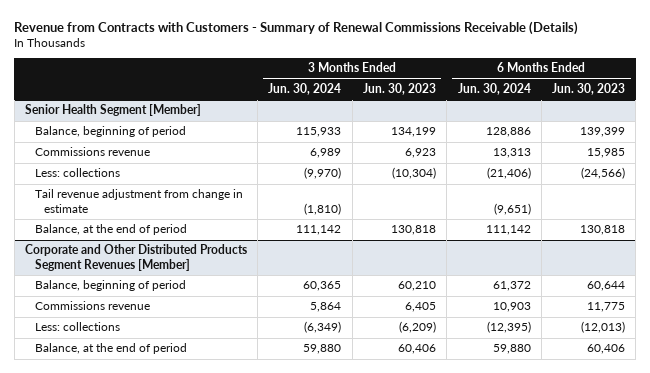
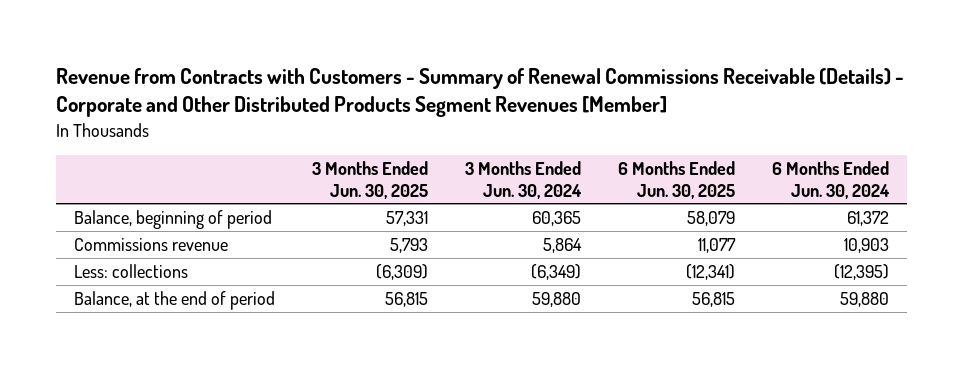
- Revenue from Contracts with Customers - Summary of Renewal Commissions Receivable (Details)
+ Revenue from Contracts with Customers - Summary of Renewal Commissions Receivable (Details) - Corporate and Other Distributed Products Segment Revenues [Member]
- | 3 Months Ended Jun. 30, 2024 | 3 Months Ended Jun. 30, 2023 | 6 Months Ended Jun. 30, 2024 | 6 Months Ended Jun. 30, 2023
+ | 3 Months Ended Jun. 30, 2025 | 3 Months Ended Jun. 30, 2024 | 6 Months Ended Jun. 30, 2025 | 6 Months Ended Jun. 30, 2024
- Senior Health Segment [Member]
- Balance, beginning of period | 115,933 | 134,199 | 128,886 | 139,399
- Commissions revenue | 6,989 | 6,923 | 13,313 | 15,985
- Less: collections | (9,970) | (10,304) | (21,406) | (24,566)
- Tail revenue adjustment from change in estimate | (1,810) | | (9,651) |
- Balance, at the end of period | 111,142 | 130,818 | 111,142 | 130,818
- Corporate and Other Distributed Products Segment Revenues [Member]

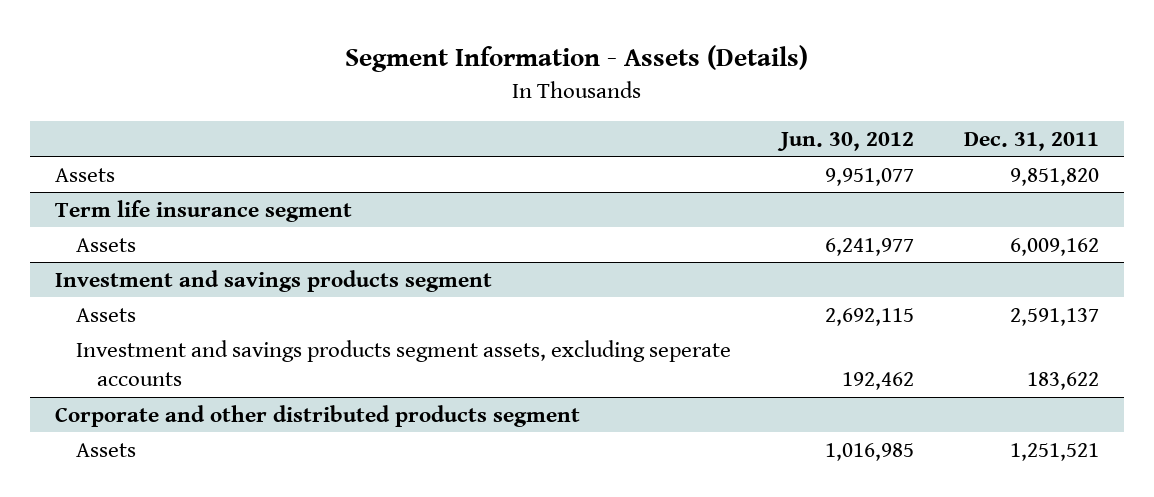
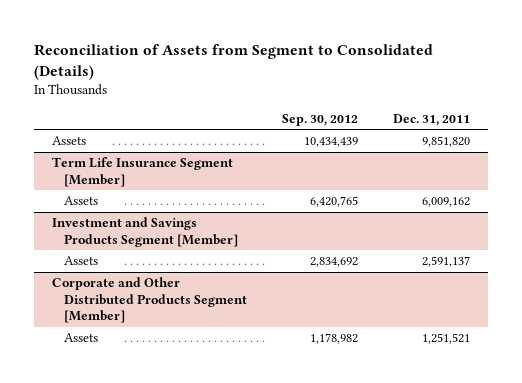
- Segment Information - Assets (Details)
+ Reconciliation of Assets from Segment to Consolidated (Details)
- | Jun. 30, 2012 | Dec. 31, 2011
+ | Sep. 30, 2012 | Dec. 31, 2011
- Term life insurance segment
+ Term Life Insurance Segment [Member]
- Investment and savings products segment
+ Investment and Savings Products Segment [Member]
- Investment and savings products segment assets, excluding seperate accounts | 192,462 | 183,622
- Corporate and other distributed products segment
+ Corporate and Other Distributed Products Segment [Member]

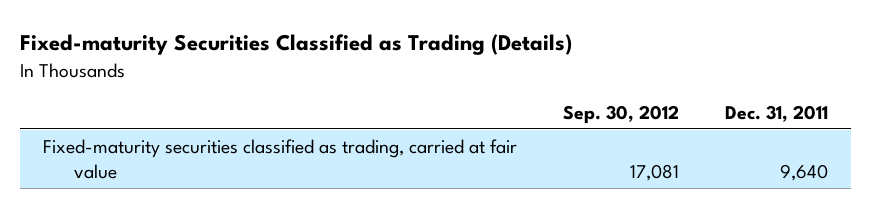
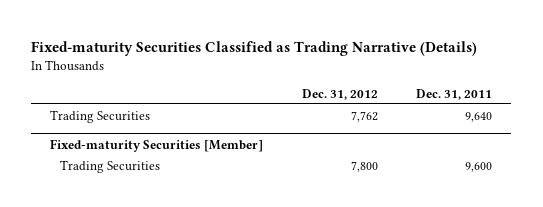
- Fixed-maturity Securities Classified as Trading (Details)
+ Fixed-maturity Securities Classified as Trading Narrative (Details)
- | Sep. 30, 2012 | Dec. 31, 2011
+ | Dec. 31, 2012 | Dec. 31, 2011
- Fixed-maturity securities classified as trading, carried at fair value | 17,081 | 9,640
+ Trading Securities | 7,762 | 9,640
+ Fixed-maturity Securities [Member]
+ Trading Securities | 7,800 | 9,600

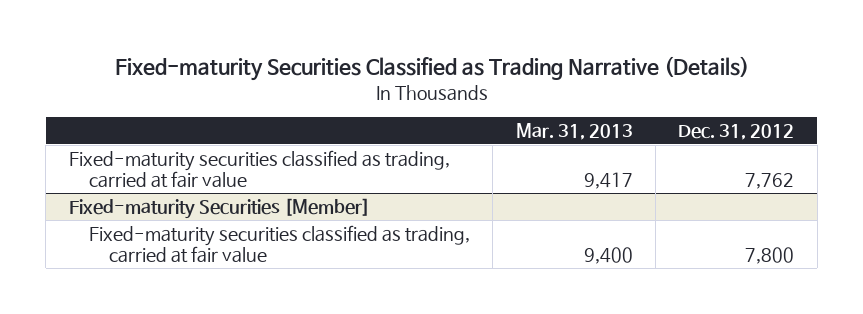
- | Dec. 31, 2012 | Dec. 31, 2011
+ | Mar. 31, 2013 | Dec. 31, 2012
- Trading Securities | 7,762 | 9,640
+ Fixed-maturity securities classified as trading, carried at fair value | 9,417 | 7,762
@ Fixed-maturity Securities [Member]
- Trading Securities | 7,800 | 9,600
+ Fixed-maturity securities classified as trading, carried at fair value | 9,400 | 7,800

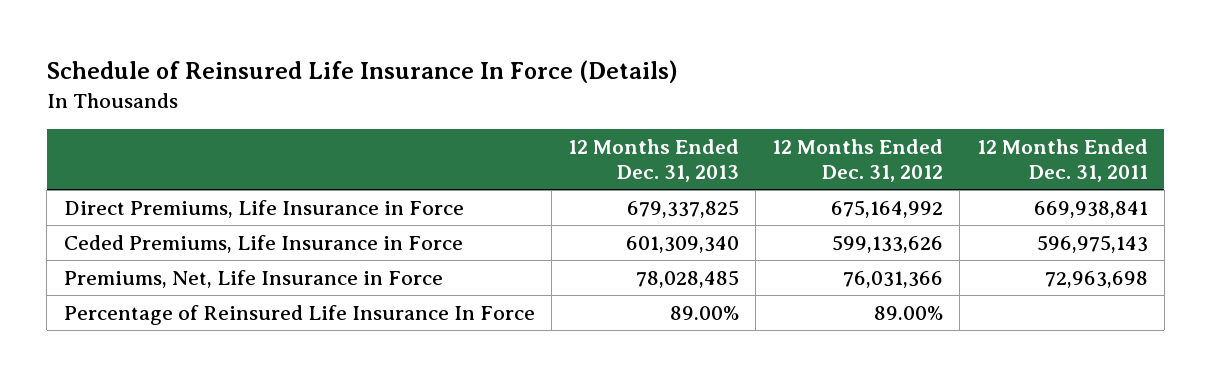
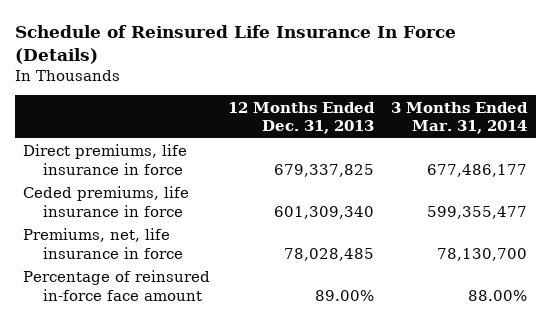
- | 12 Months Ended Dec. 31, 2013 | 12 Months Ended Dec. 31, 2012 | 12 Months Ended Dec. 31, 2011
+ | 12 Months Ended Dec. 31, 2013 | 3 Months Ended Mar. 31, 2014
- Direct Premiums, Life Insurance in Force | 679,337,825 | 675,164,992 | 669,938,841
- Ceded Premiums, Life Insurance in Force | 601,309,340 | 599,133,626 | 596,975,143
- Premiums, Net, Life Insurance in Force | 78,028,485 | 76,031,366 | 72,963,698
- Percentage of Reinsured Life Insurance In Force | 89.00% | 89.00% |
+ Direct premiums, life insurance in force | 679,337,825 | 677,486,177
+ Ceded premiums, life insurance in force | 601,309,340 | 599,355,477
+ Premiums, net, life insurance in force | 78,028,485 | 78,130,700
+ Percentage of reinsured in-force face amount | 89.00% | 88.00%

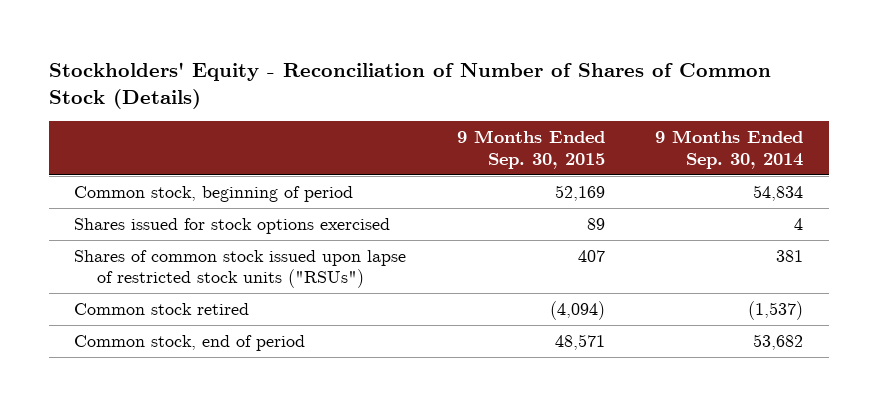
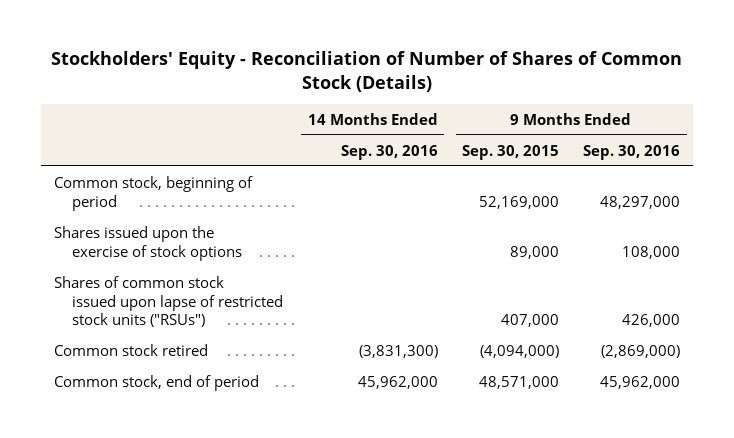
- | 9 Months Ended Sep. 30, 2015 | 9 Months Ended Sep. 30, 2014
+ | 14 Months Ended Sep. 30, 2016 | 9 Months Ended Sep. 30, 2015 | 9 Months Ended Sep. 30, 2016
- Common stock, beginning of period | 52,169 | 54,834
- Shares issued for stock options exercised | 89 | 4
- Shares of common stock issued upon lapse of restricted stock units ("RSUs") | 407 | 381
- Common stock retired | (4,094) | (1,537)
- Common stock, end of period | 48,571 | 53,682
+ Common stock, beginning of period | | 52,169,000 | 48,297,000
+ Shares issued upon the exercise of stock options | | 89,000 | 108,000
+ Shares of common stock issued upon lapse of restricted stock units ("RSUs") | | 407,000 | 426,000
+ Common stock retired | (3,831,300) | (4,094,000) | (2,869,000)
+ Common stock, end of period | 45,962,000 | 48,571,000 | 45,962,000

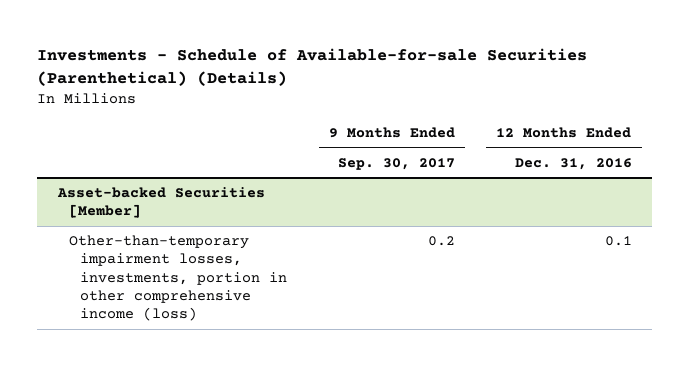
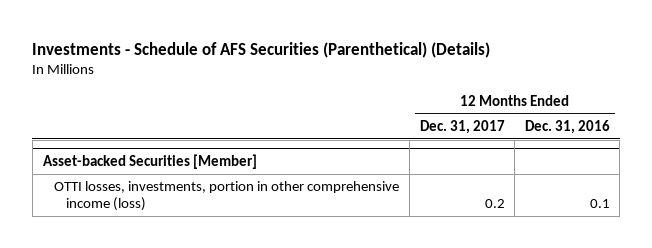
- Investments - Schedule of Available-for-sale Securities (Parenthetical) (Details)
+ Investments - Schedule of AFS Securities (Parenthetical) (Details)
- | 9 Months Ended Sep. 30, 2017 | 12 Months Ended Dec. 31, 2016
+ | 12 Months Ended Dec. 31, 2017 | 12 Months Ended Dec. 31, 2016
@ Asset-backed Securities [Member]
- Other-than-temporary impairment losses, investments, portion in other comprehensive income (loss) | 0.2 | 0.1
+ OTTI losses, investments, portion in other comprehensive income (loss) | 0.2 | 0.1

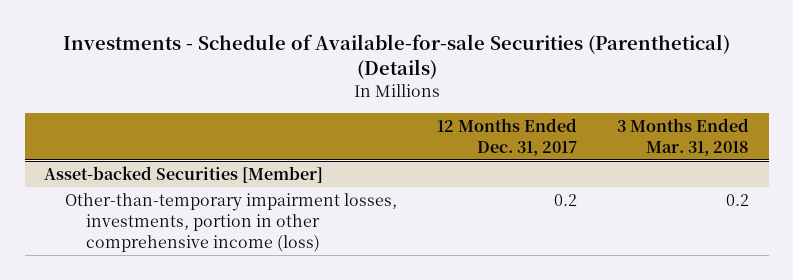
- Investments - Schedule of AFS Securities (Parenthetical) (Details)
+ Investments - Schedule of Available-for-sale Securities (Parenthetical) (Details)
- | 12 Months Ended Dec. 31, 2017 | 12 Months Ended Dec. 31, 2016
+ | 12 Months Ended Dec. 31, 2017 | 3 Months Ended Mar. 31, 2018
@ Asset-backed Securities [Member]
- OTTI losses, investments, portion in other comprehensive income (loss) | 0.2 | 0.1
+ Other-than-temporary impairment losses, investments, portion in other comprehensive income (loss) | 0.2 | 0.2

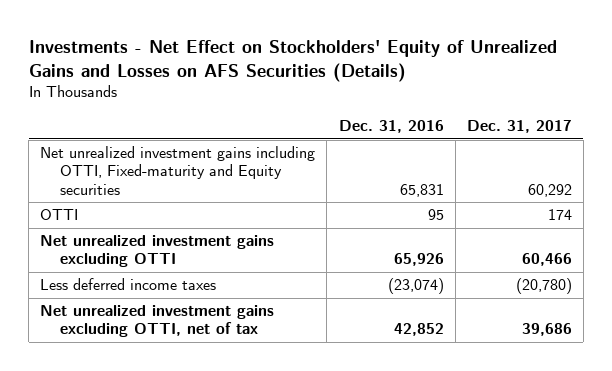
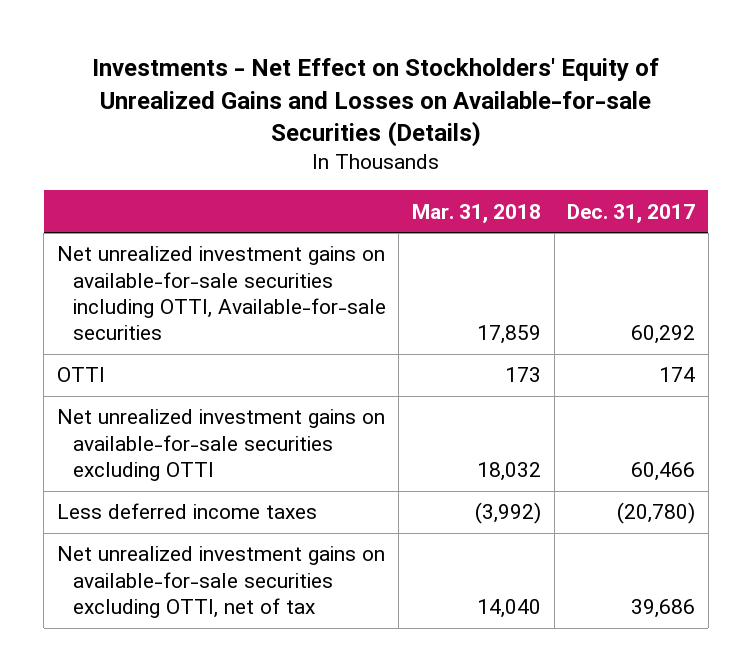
- Investments - Net Effect on Stockholders' Equity of Unrealized Gains and Losses on AFS Securities (Details)
+ Investments - Net Effect on Stockholders' Equity of Unrealized Gains and Losses on Available-for-sale Securities (Details)
- | Dec. 31, 2016 | Dec. 31, 2017
+ | Mar. 31, 2018 | Dec. 31, 2017
- Net unrealized investment gains including OTTI, Fixed-maturity and Equity securities | 65,831 | 60,292
+ Net unrealized investment gains on available-for-sale securities including OTTI, Available-for-sale securities | 17,859 | 60,292
- Net unrealized investment gains excluding OTTI | 65,926 | 60,466
+ Net unrealized investment gains on available-for-sale securities excluding OTTI | 18,032 | 60,466
- Net unrealized investment gains excluding OTTI, net of tax | 42,852 | 39,686
+ Net unrealized investment gains on available-for-sale securities excluding OTTI, net of tax | 14,040 | 39,686

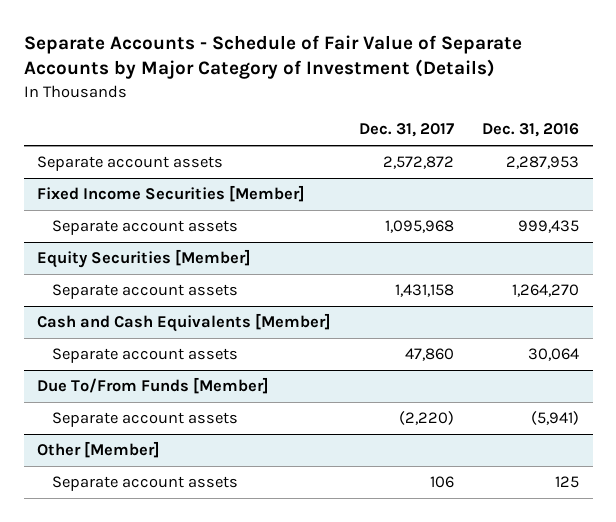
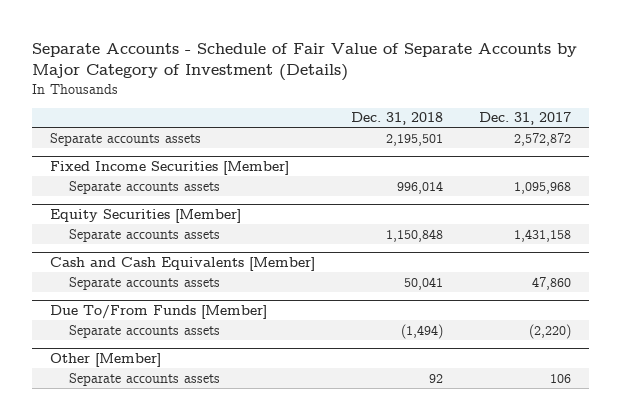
- | Dec. 31, 2017 | Dec. 31, 2016
+ | Dec. 31, 2018 | Dec. 31, 2017
- Separate account assets | 2,572,872 | 2,287,953
+ Separate accounts assets | 2,195,501 | 2,572,872
@ Fixed Income Securities [Member]
- Separate account assets | 1,095,968 | 999,435
+ Separate accounts assets | 996,014 | 1,095,968
@ Equity Securities [Member]
- Separate account assets | 1,431,158 | 1,264,270
+ Separate accounts assets | 1,150,848 | 1,431,158
@ Cash and Cash Equivalents [Member]
- Separate account assets | 47,860 | 30,064
+ Separate accounts assets | 50,041 | 47,860
@ Due To/From Funds [Member]
- Separate account assets | (2,220) | (5,941)
+ Separate accounts assets | (1,494) | (2,220)
@ Other [Member]
- Separate account assets | 106 | 125
+ Separate accounts assets | 92 | 106

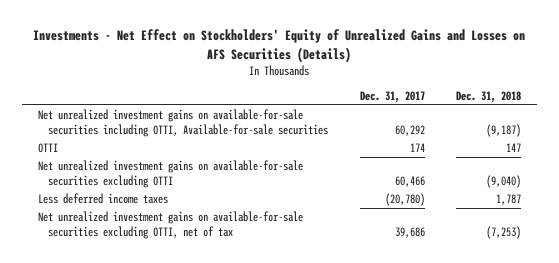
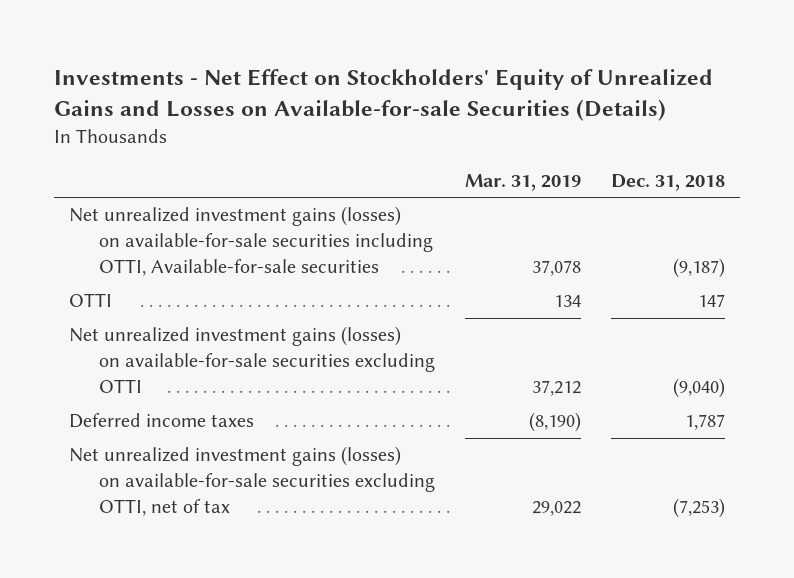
- Investments - Net Effect on Stockholders' Equity of Unrealized Gains and Losses on AFS Securities (Details)
+ Investments - Net Effect on Stockholders' Equity of Unrealized Gains and Losses on Available-for-sale Securities (Details)
- | Dec. 31, 2017 | Dec. 31, 2018
+ | Mar. 31, 2019 | Dec. 31, 2018
- Net unrealized investment gains on available-for-sale securities including OTTI, Available-for-sale securities | 60,292 | (9,187)
+ Net unrealized investment gains (losses) on available-for-sale securities including OTTI, Available-for-sale securities | 37,078 | (9,187)
- Net unrealized investment gains on available-for-sale securities excluding OTTI | 60,466 | (9,040)
- Less deferred income taxes | (20,780) | 1,787
- Net unrealized investment gains on available-for-sale securities excluding OTTI, net of tax | 39,686 | (7,253)
+ Net unrealized investment gains (losses) on available-for-sale securities excluding OTTI | 37,212 | (9,040)
+ Deferred income taxes | (8,190) | 1,787
+ Net unrealized investment gains (losses) on available-for-sale securities excluding OTTI, net of tax | 29,022 | (7,253)

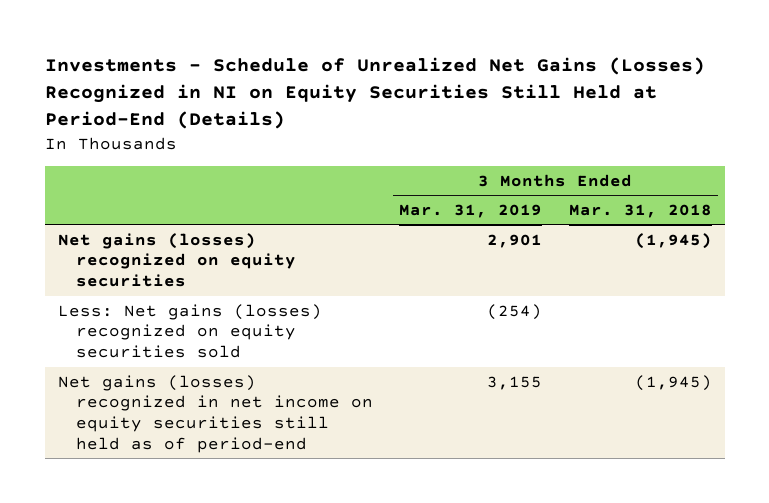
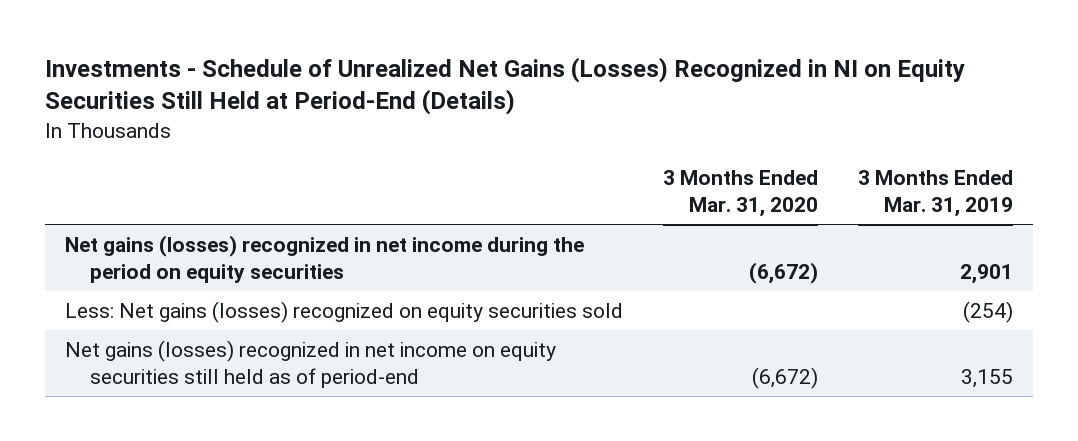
- | 3 Months Ended Mar. 31, 2019 | 3 Months Ended Mar. 31, 2018
+ | 3 Months Ended Mar. 31, 2020 | 3 Months Ended Mar. 31, 2019
- Net gains (losses) recognized on equity securities | 2,901 | (1,945)
+ Net gains (losses) recognized in net income during the period on equity securities | (6,672) | 2,901

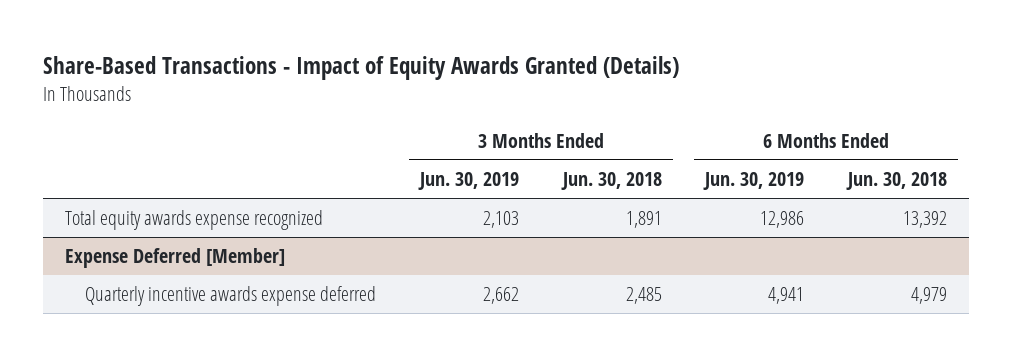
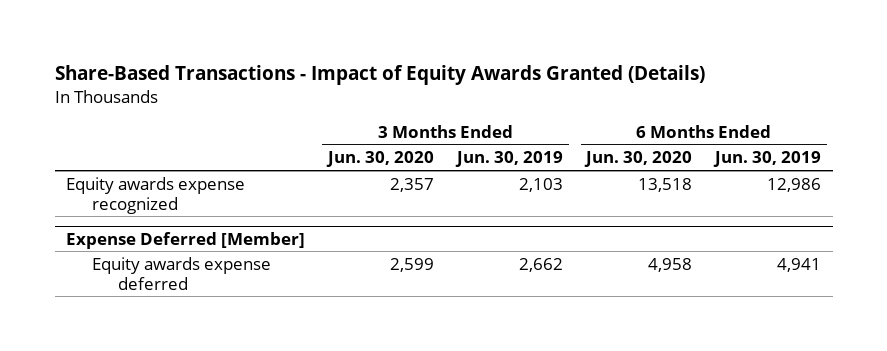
- | 3 Months Ended Jun. 30, 2019 | 3 Months Ended Jun. 30, 2018 | 6 Months Ended Jun. 30, 2019 | 6 Months Ended Jun. 30, 2018
+ | 3 Months Ended Jun. 30, 2020 | 3 Months Ended Jun. 30, 2019 | 6 Months Ended Jun. 30, 2020 | 6 Months Ended Jun. 30, 2019
- Total equity awards expense recognized | 2,103 | 1,891 | 12,986 | 13,392
+ Equity awards expense recognized | 2,357 | 2,103 | 13,518 | 12,986
@ Expense Deferred [Member]
- Quarterly incentive awards expense deferred | 2,662 | 2,485 | 4,941 | 4,979
+ Equity awards expense deferred | 2,599 | 2,662 | 4,958 | 4,941

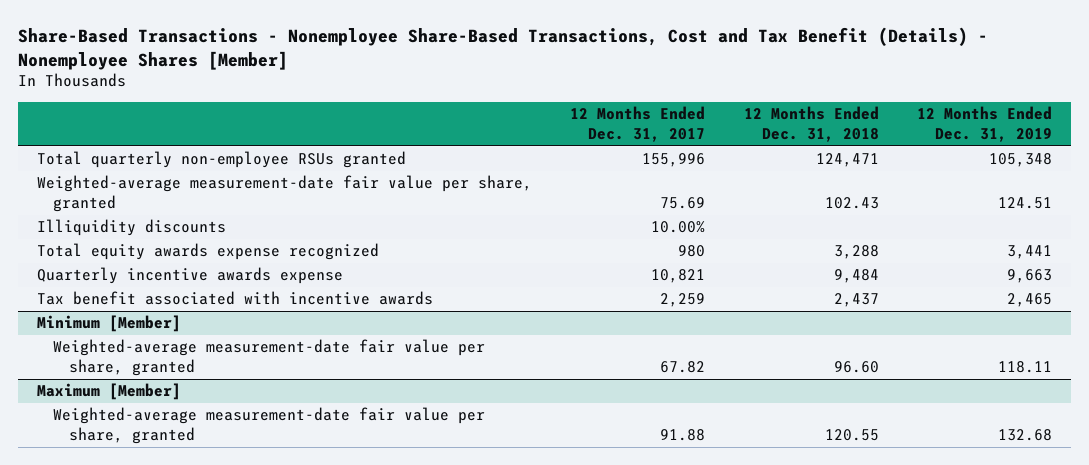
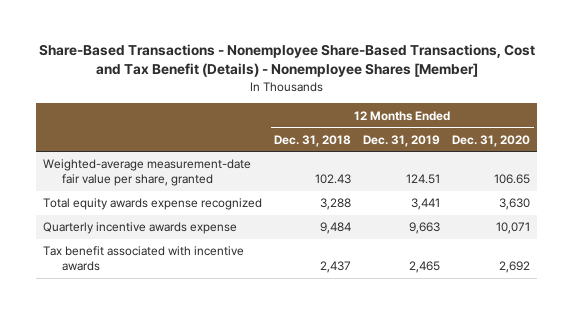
- | 12 Months Ended Dec. 31, 2017 | 12 Months Ended Dec. 31, 2018 | 12 Months Ended Dec. 31, 2019
+ | 12 Months Ended Dec. 31, 2018 | 12 Months Ended Dec. 31, 2019 | 12 Months Ended Dec. 31, 2020
- Total quarterly non-employee RSUs granted | 155,996 | 124,471 | 105,348
- Illiquidity discounts | 10.00% | |
- Minimum [Member]
- Weighted-average measurement-date fair value per share, granted | 67.82 | 96.60 | 118.11
- Maximum [Member]
- Weighted-average measurement-date fair value per share, granted | 91.88 | 120.55 | 132.68

